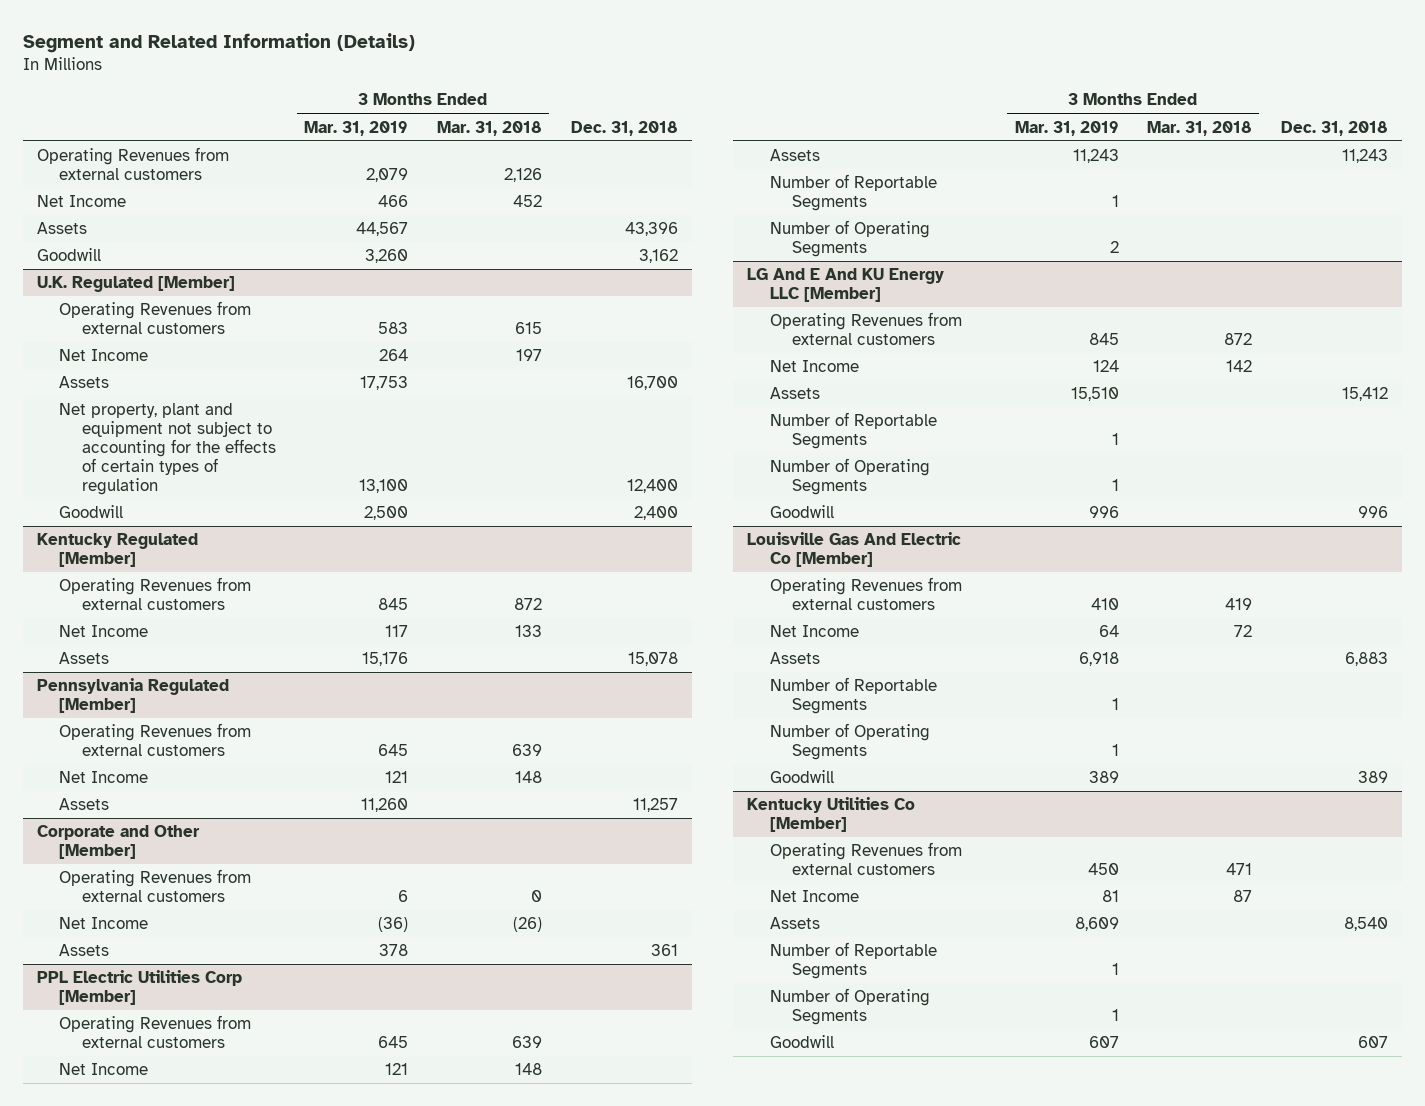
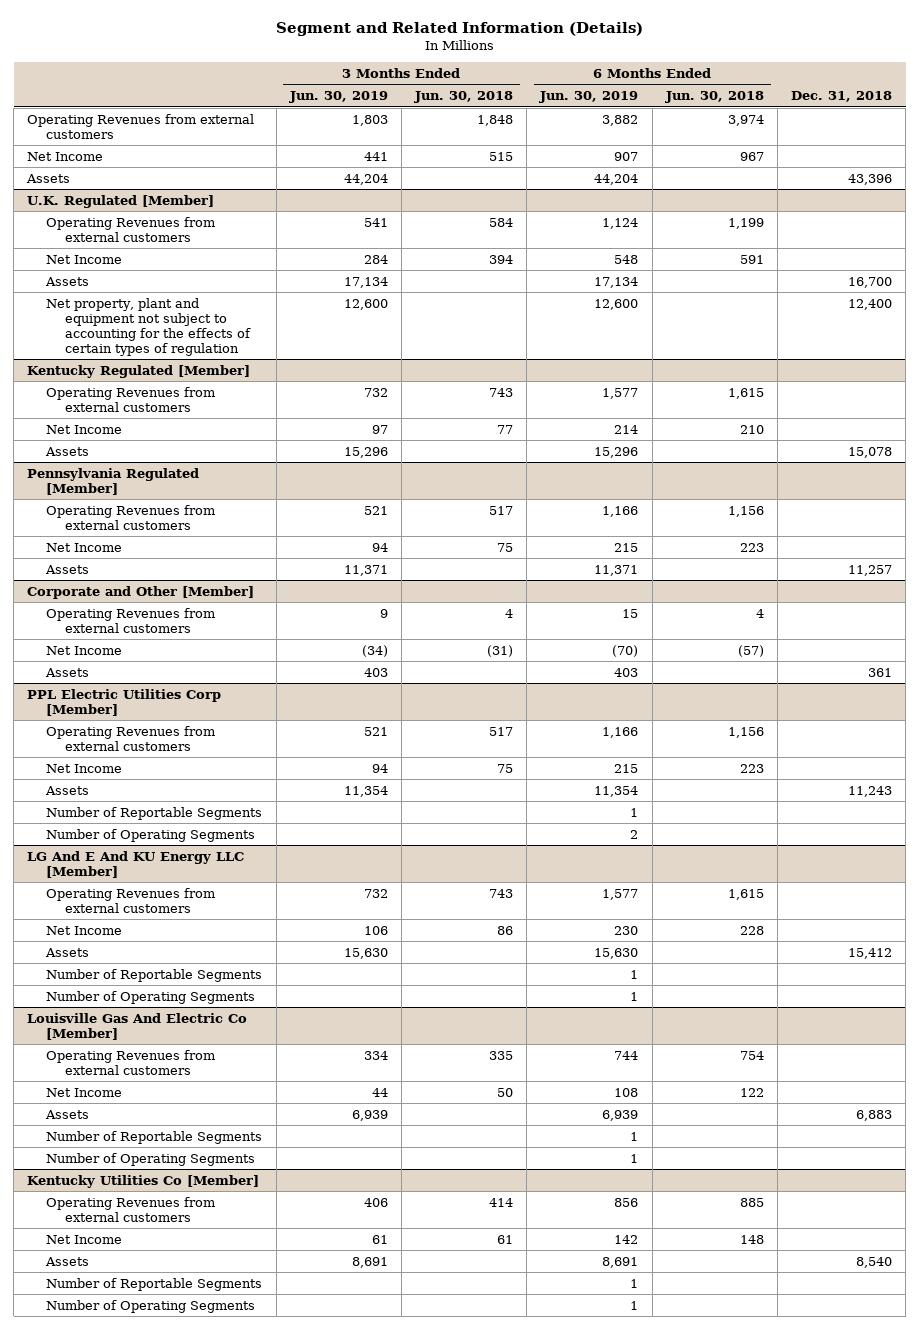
- | 3 Months Ended Mar. 31, 2019 | 3 Months Ended Mar. 31, 2018 | Dec. 31, 2018
+ | 3 Months Ended Jun. 30, 2019 | 3 Months Ended Jun. 30, 2018 | 6 Months Ended Jun. 30, 2019 | 6 Months Ended Jun. 30, 2018 | Dec. 31, 2018
- Goodwill | 3,260 | | 3,162
@ U.K. Regulated [Member]
- Goodwill | 2,500 | | 2,400
@ LG And E And KU Energy LLC [Member]
- Goodwill | 996 | | 996
@ Louisville Gas And Electric Co [Member]
- Goodwill | 389 | | 389
@ Kentucky Utilities Co [Member]
- Goodwill | 607 | | 607

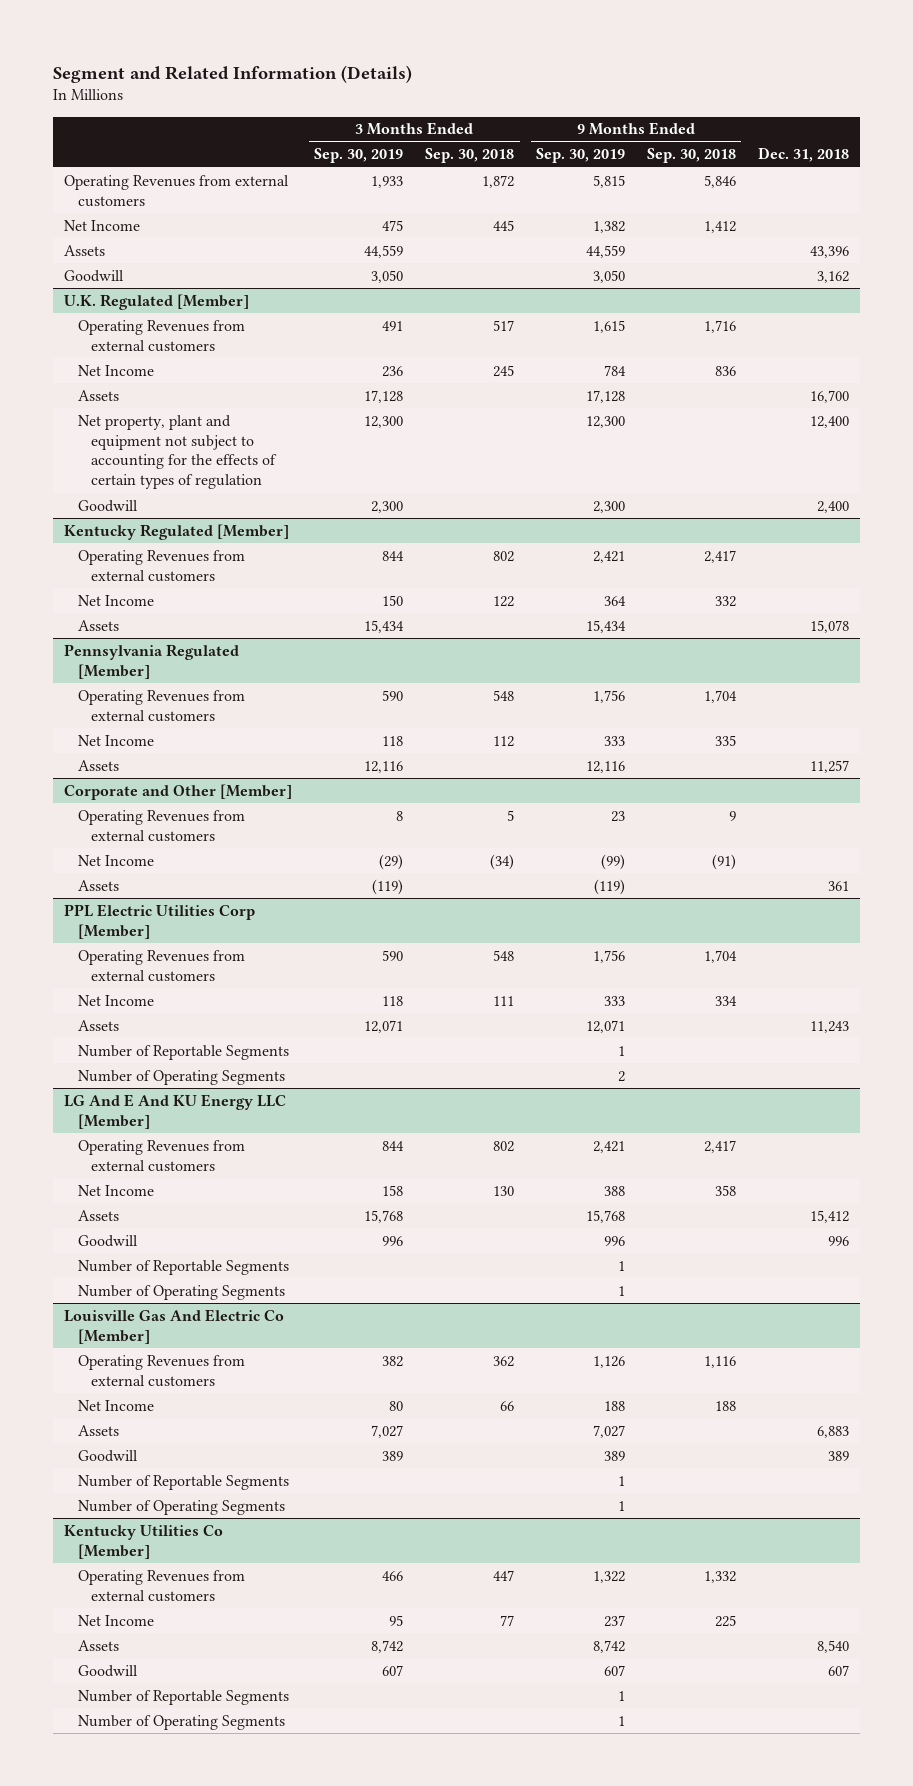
- | 3 Months Ended Jun. 30, 2019 | 3 Months Ended Jun. 30, 2018 | 6 Months Ended Jun. 30, 2019 | 6 Months Ended Jun. 30, 2018 | Dec. 31, 2018
+ | 3 Months Ended Sep. 30, 2019 | 3 Months Ended Sep. 30, 2018 | 9 Months Ended Sep. 30, 2019 | 9 Months Ended Sep. 30, 2018 | Dec. 31, 2018
+ Goodwill | 3,050 | | 3,050 | | 3,162
@ U.K. Regulated [Member]
+ Goodwill | 2,300 | | 2,300 | | 2,400
@ LG And E And KU Energy LLC [Member]
+ Goodwill | 996 | | 996 | | 996
@ Louisville Gas And Electric Co [Member]
+ Goodwill | 389 | | 389 | | 389
@ Kentucky Utilities Co [Member]
+ Goodwill | 607 | | 607 | | 607

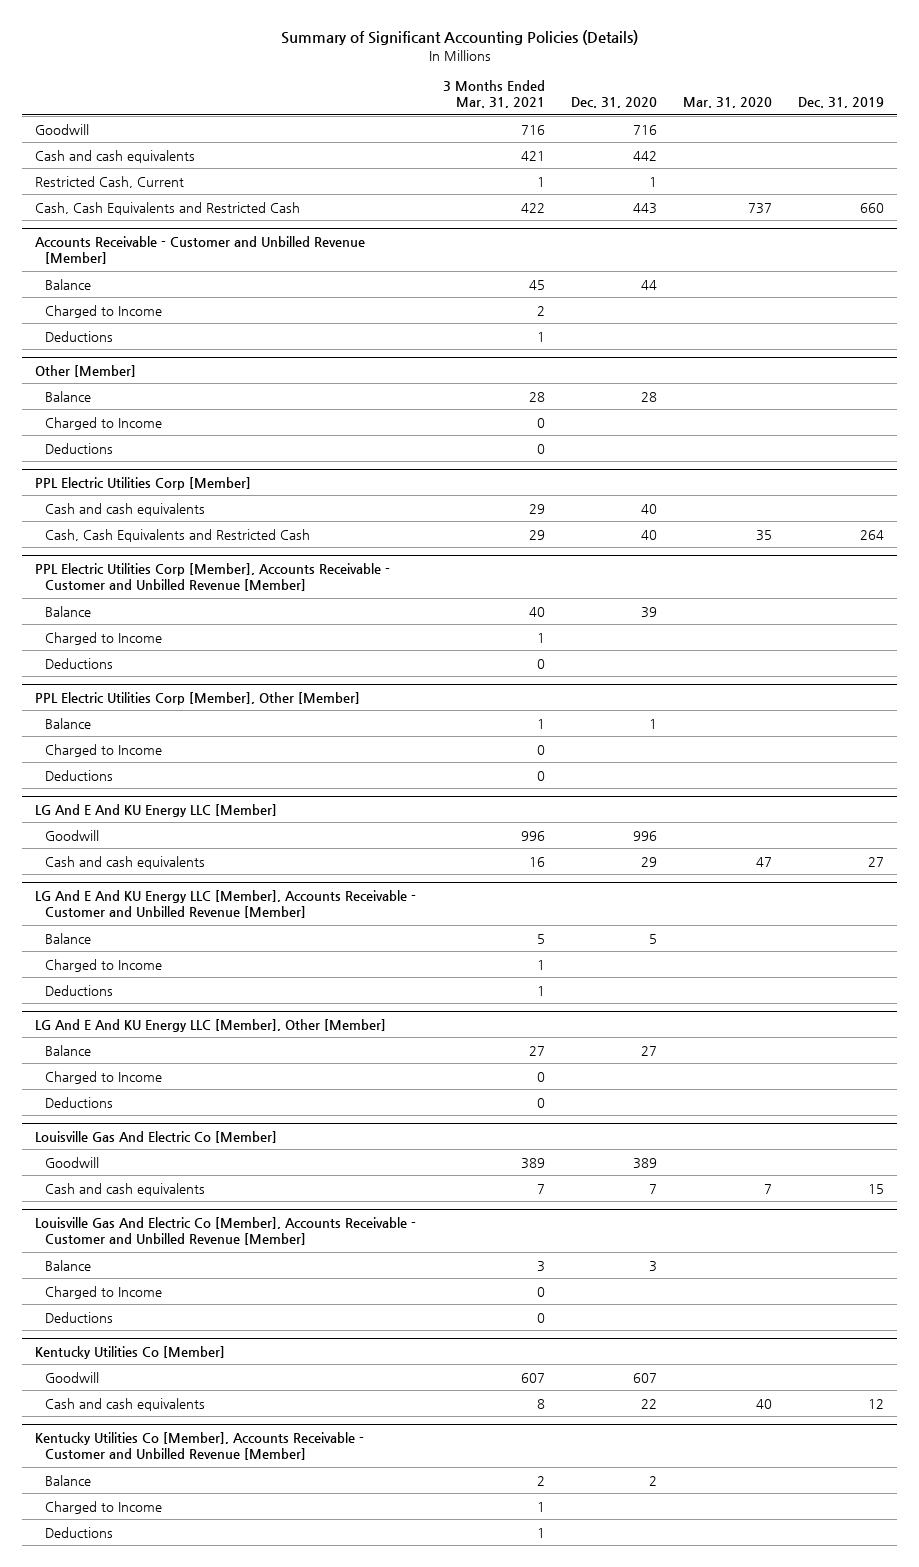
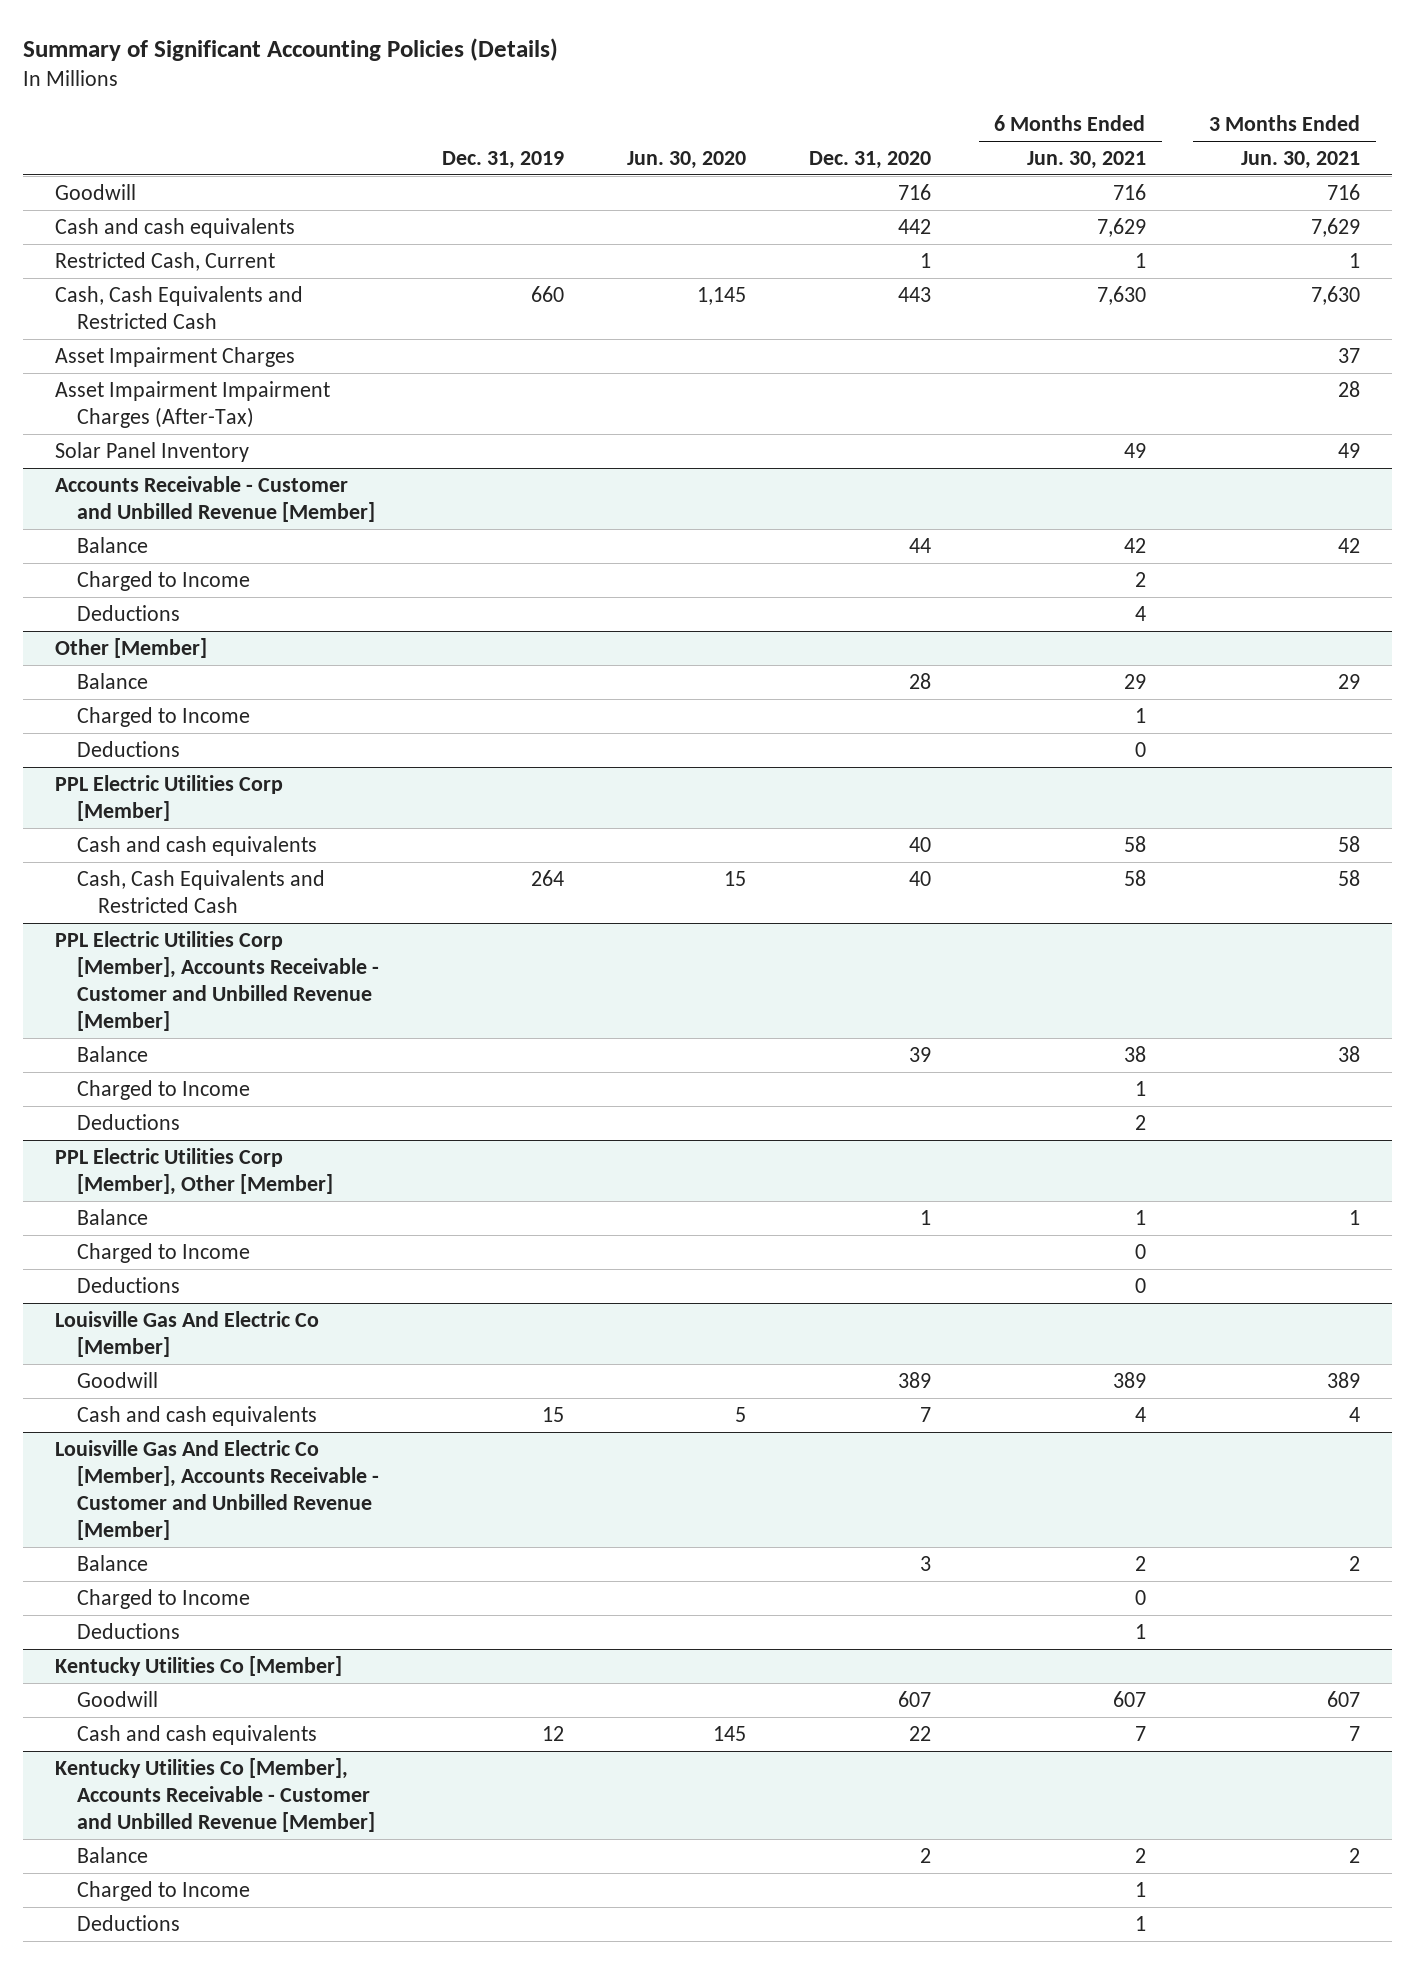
- | 3 Months Ended Mar. 31, 2021 | Dec. 31, 2020 | Mar. 31, 2020 | Dec. 31, 2019
+ | Dec. 31, 2019 | Jun. 30, 2020 | Dec. 31, 2020 | 6 Months Ended Jun. 30, 2021 | 3 Months Ended Jun. 30, 2021
+ Asset Impairment Charges | | | | | 37
+ Asset Impairment Impairment Charges (After-Tax) | | | | | 28
+ Solar Panel Inventory | | | | 49 | 49
- LG And E And KU Energy LLC [Member]
- Goodwill | 996 | 996 | |
- Cash and cash equivalents | 16 | 29 | 47 | 27
- LG And E And KU Energy LLC [Member], Accounts Receivable - Customer and Unbilled Revenue [Member]
- Balance | 5 | 5 | |
- Charged to Income | 1 | | |
- Deductions | 1 | | |
- LG And E And KU Energy LLC [Member], Other [Member]
- Balance | 27 | 27 | |
- Charged to Income | 0 | | |
- Deductions | 0 | | |

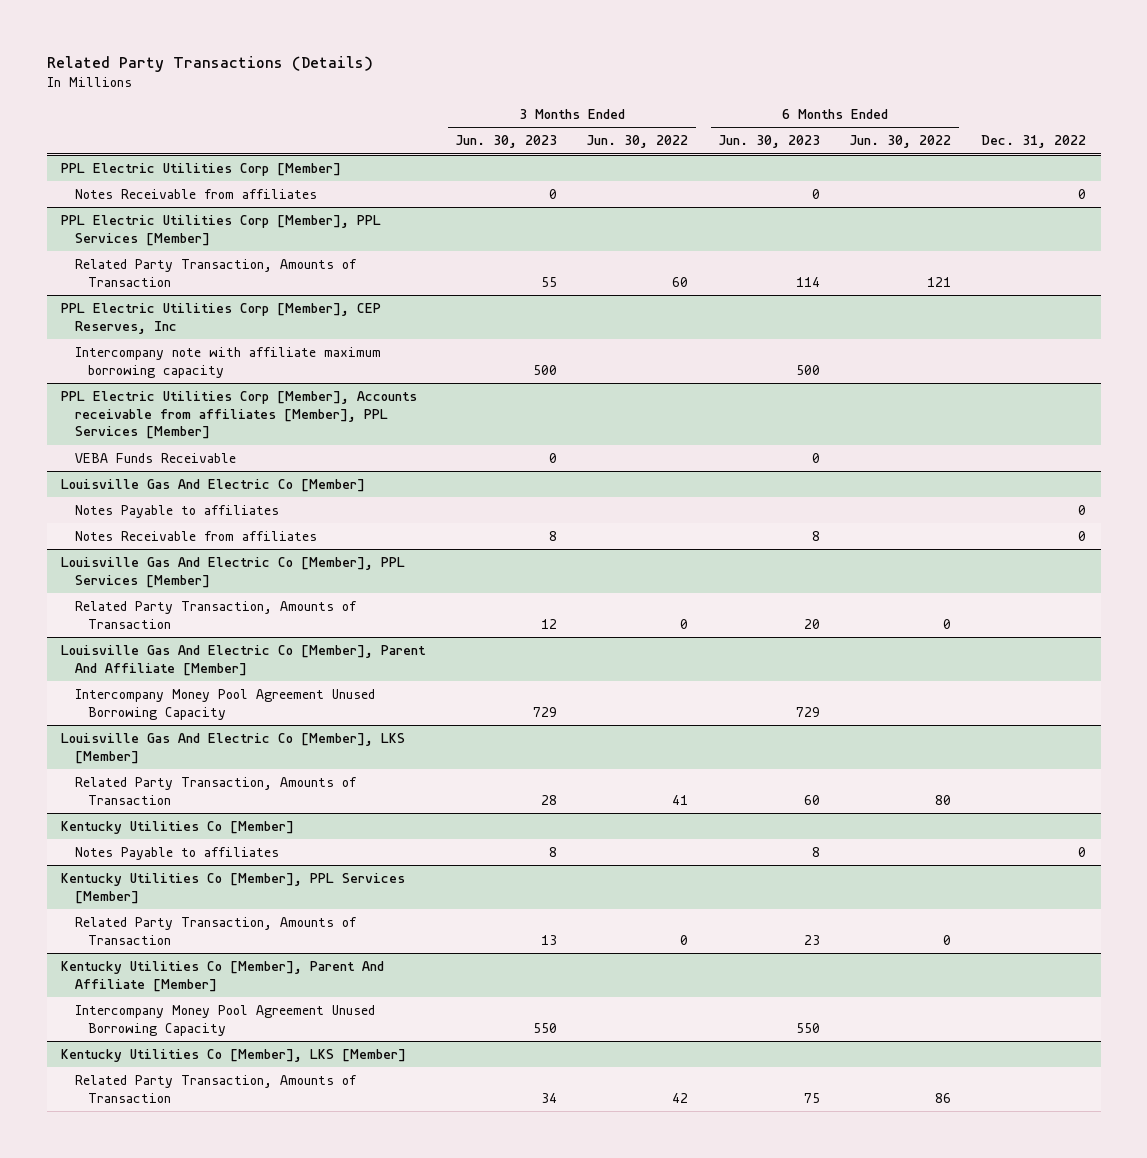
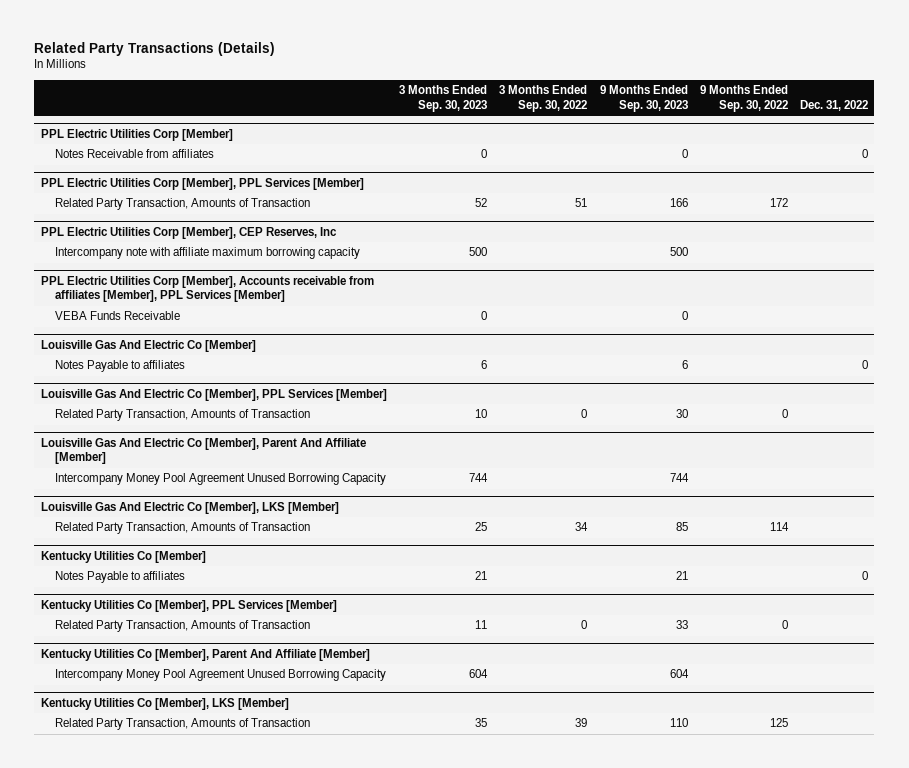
- | 3 Months Ended Jun. 30, 2023 | 3 Months Ended Jun. 30, 2022 | 6 Months Ended Jun. 30, 2023 | 6 Months Ended Jun. 30, 2022 | Dec. 31, 2022
+ | 3 Months Ended Sep. 30, 2023 | 3 Months Ended Sep. 30, 2022 | 9 Months Ended Sep. 30, 2023 | 9 Months Ended Sep. 30, 2022 | Dec. 31, 2022
@ Louisville Gas And Electric Co [Member]
- Notes Receivable from affiliates | 8 | | 8 | | 0

